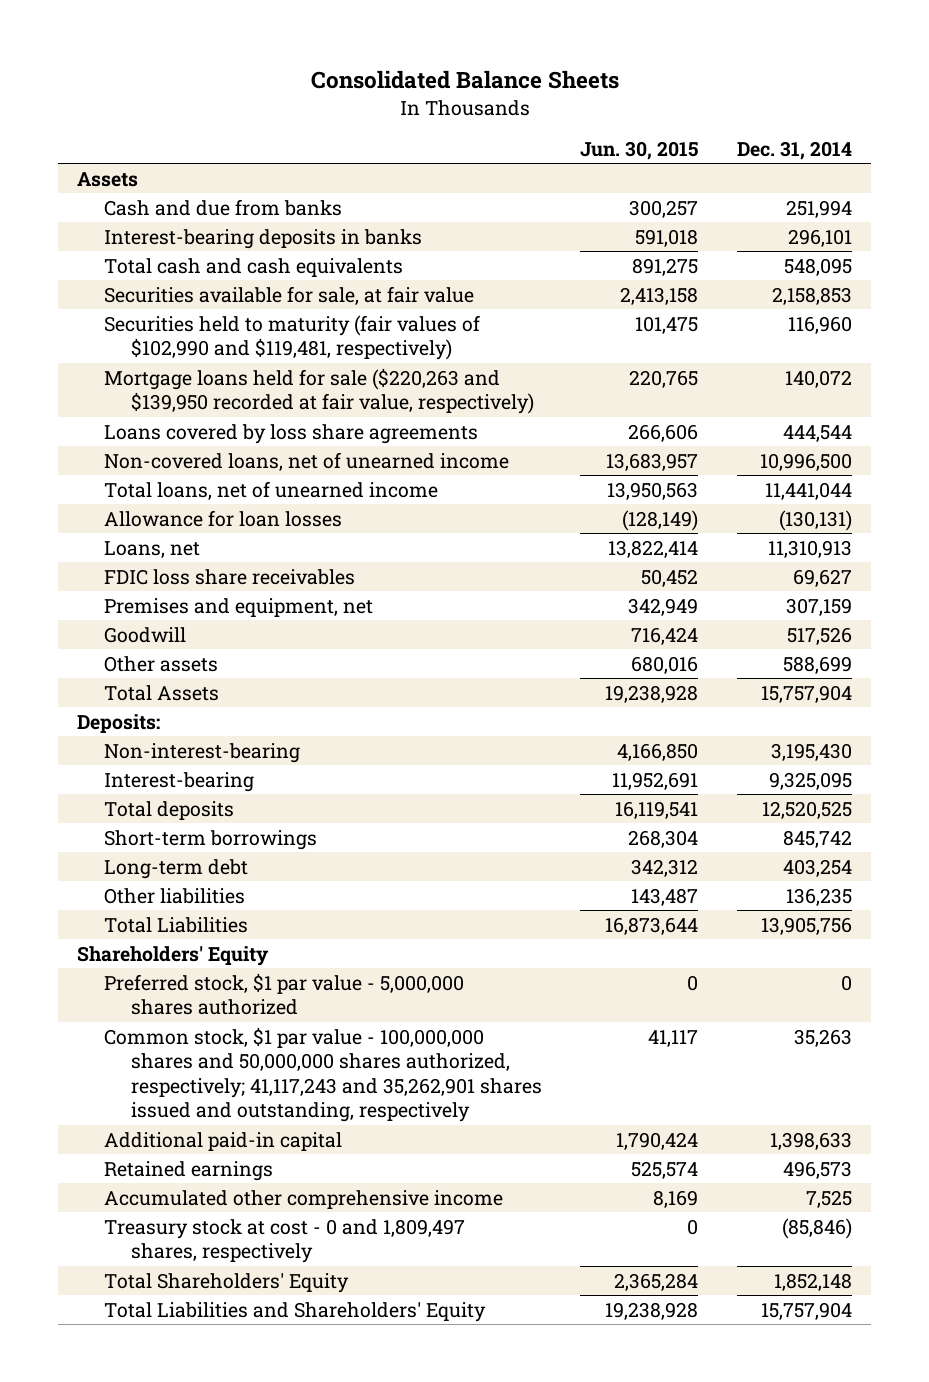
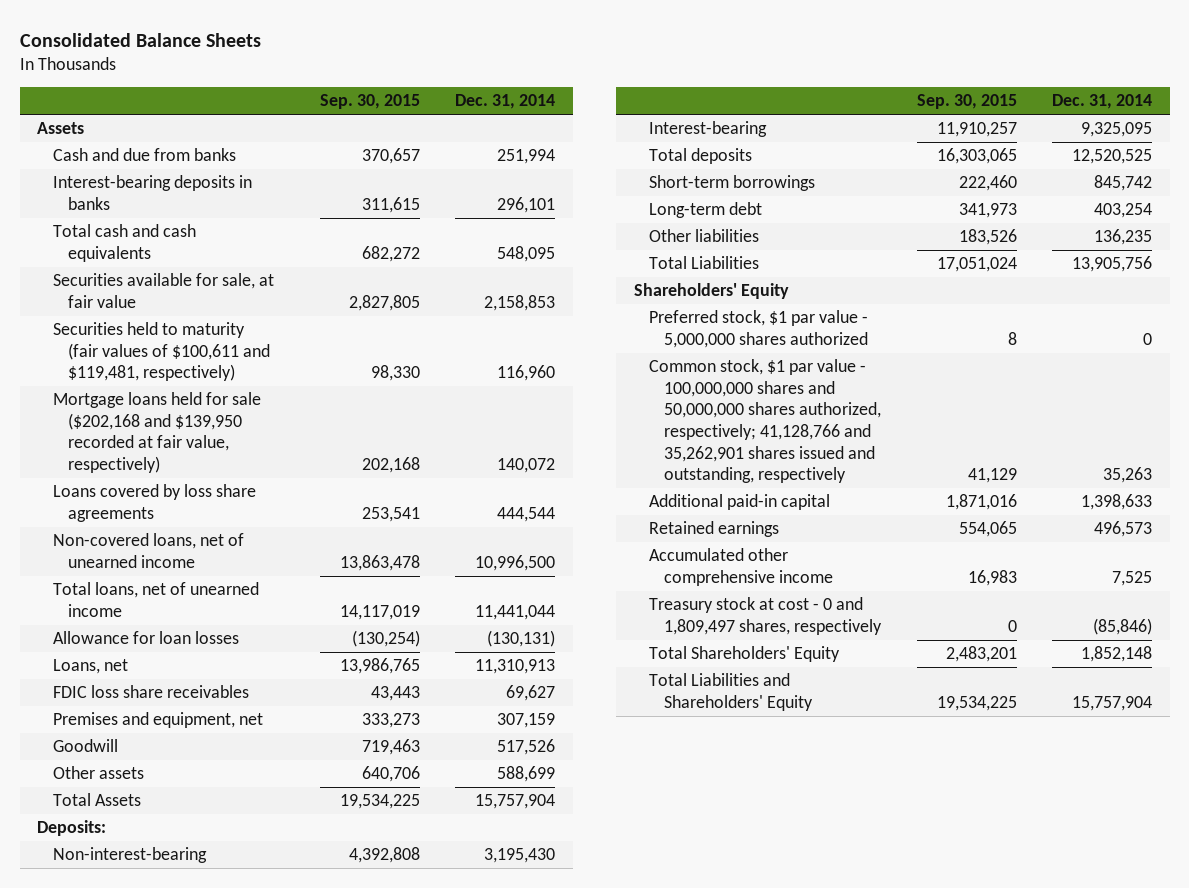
- | Jun. 30, 2015 | Dec. 31, 2014
+ | Sep. 30, 2015 | Dec. 31, 2014
- Securities held to maturity (fair values of $102,990 and $119,481, respectively) | 101,475 | 116,960
- Mortgage loans held for sale ($220,263 and $139,950 recorded at fair value, respectively) | 220,765 | 140,072
+ Securities held to maturity (fair values of $100,611 and $119,481, respectively) | 98,330 | 116,960
+ Mortgage loans held for sale ($202,168 and $139,950 recorded at fair value, respectively) | 202,168 | 140,072
- Common stock, $1 par value - 100,000,000 shares and 50,000,000 shares authorized, respectively; 41,117,243 and 35,262,901 shares issued and outstanding, respectively | 41,117 | 35,263
+ Common stock, $1 par value - 100,000,000 shares and 50,000,000 shares authorized, respectively; 41,128,766 and 35,262,901 shares issued and outstanding, respectively | 41,129 | 35,263

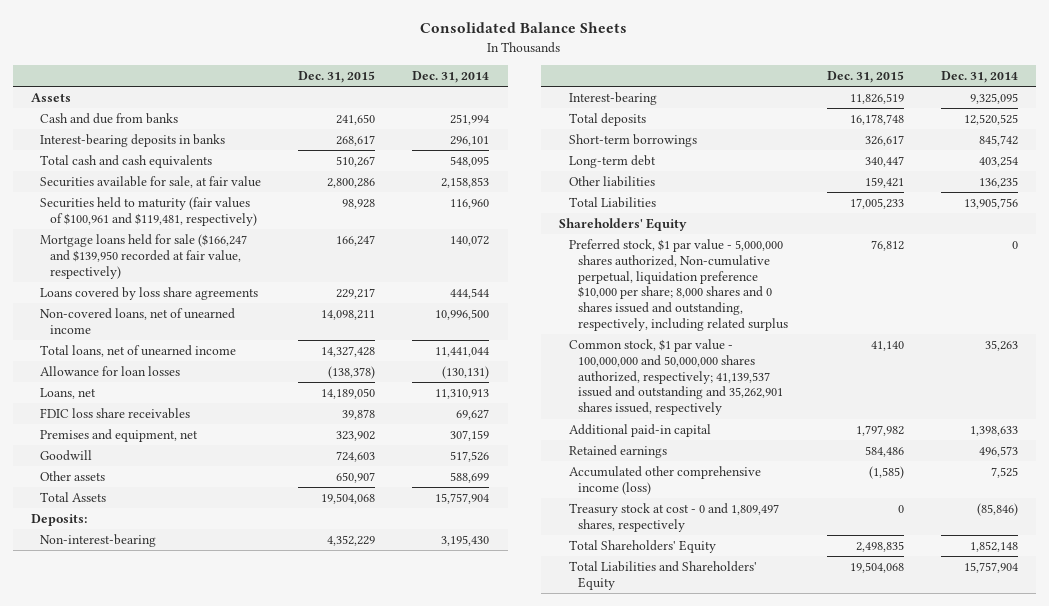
- | Sep. 30, 2015 | Dec. 31, 2014
+ | Dec. 31, 2015 | Dec. 31, 2014
- Securities held to maturity (fair values of $100,611 and $119,481, respectively) | 98,330 | 116,960
- Mortgage loans held for sale ($202,168 and $139,950 recorded at fair value, respectively) | 202,168 | 140,072
+ Securities held to maturity (fair values of $100,961 and $119,481, respectively) | 98,928 | 116,960
+ Mortgage loans held for sale ($166,247 and $139,950 recorded at fair value, respectively) | 166,247 | 140,072
- Preferred stock, $1 par value - 5,000,000 shares authorized | 8 | 0
- Common stock, $1 par value - 100,000,000 shares and 50,000,000 shares authorized, respectively; 41,128,766 and 35,262,901 shares issued and outstanding, respectively | 41,129 | 35,263
+ Preferred stock, $1 par value - 5,000,000 shares authorized, Non-cumulative perpetual, liquidation preference $10,000 per share; 8,000 shares and 0 shares issued and outstanding, respectively, including related surplus | 76,812 | 0
+ Common stock, $1 par value - 100,000,000 and 50,000,000 shares authorized, respectively; 41,139,537 issued and outstanding and 35,262,901 shares issued, respectively | 41,140 | 35,263
- Accumulated other comprehensive income | 16,983 | 7,525
+ Accumulated other comprehensive income (loss) | (1,585) | 7,525

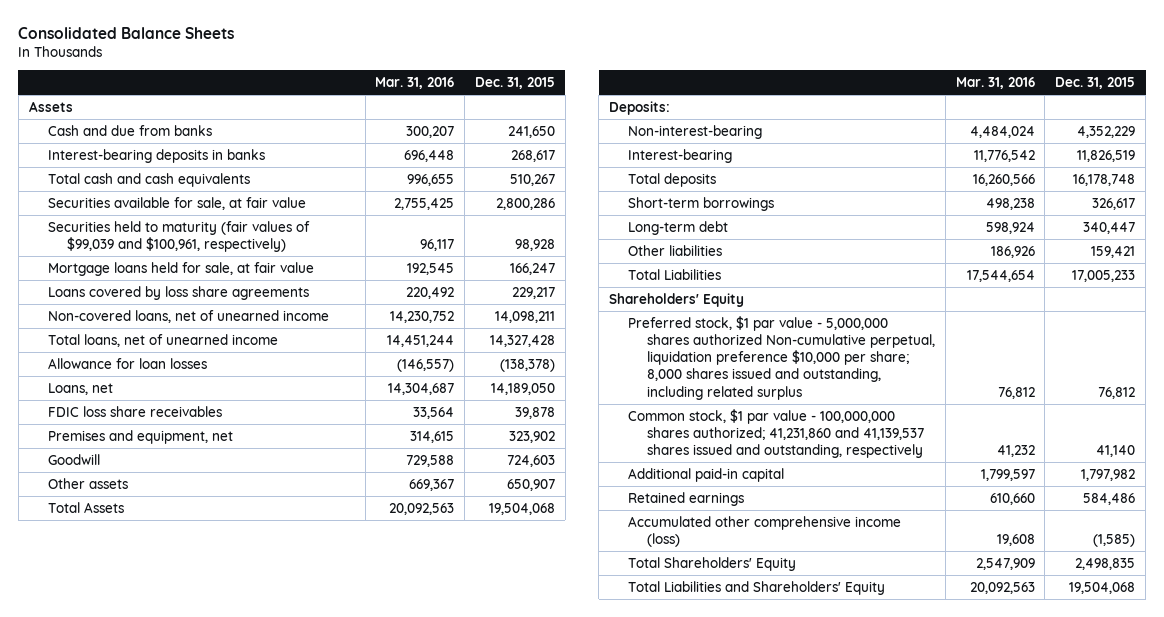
- | Dec. 31, 2015 | Dec. 31, 2014
+ | Mar. 31, 2016 | Dec. 31, 2015
- Securities held to maturity (fair values of $100,961 and $119,481, respectively) | 98,928 | 116,960
- Mortgage loans held for sale ($166,247 and $139,950 recorded at fair value, respectively) | 166,247 | 140,072
+ Securities held to maturity (fair values of $99,039 and $100,961, respectively) | 96,117 | 98,928
+ Mortgage loans held for sale, at fair value | 192,545 | 166,247
- Preferred stock, $1 par value - 5,000,000 shares authorized, Non-cumulative perpetual, liquidation preference $10,000 per share; 8,000 shares and 0 shares issued and outstanding, respectively, including related surplus | 76,812 | 0
- Common stock, $1 par value - 100,000,000 and 50,000,000 shares authorized, respectively; 41,139,537 issued and outstanding and 35,262,901 shares issued, respectively | 41,140 | 35,263
+ Preferred stock, $1 par value - 5,000,000 shares authorized Non-cumulative perpetual, liquidation preference $10,000 per share; 8,000 shares issued and outstanding, including related surplus | 76,812 | 76,812
+ Common stock, $1 par value - 100,000,000 shares authorized; 41,231,860 and 41,139,537 shares issued and outstanding, respectively | 41,232 | 41,140
- Treasury stock at cost - 0 and 1,809,497 shares, respectively | 0 | (85,846)

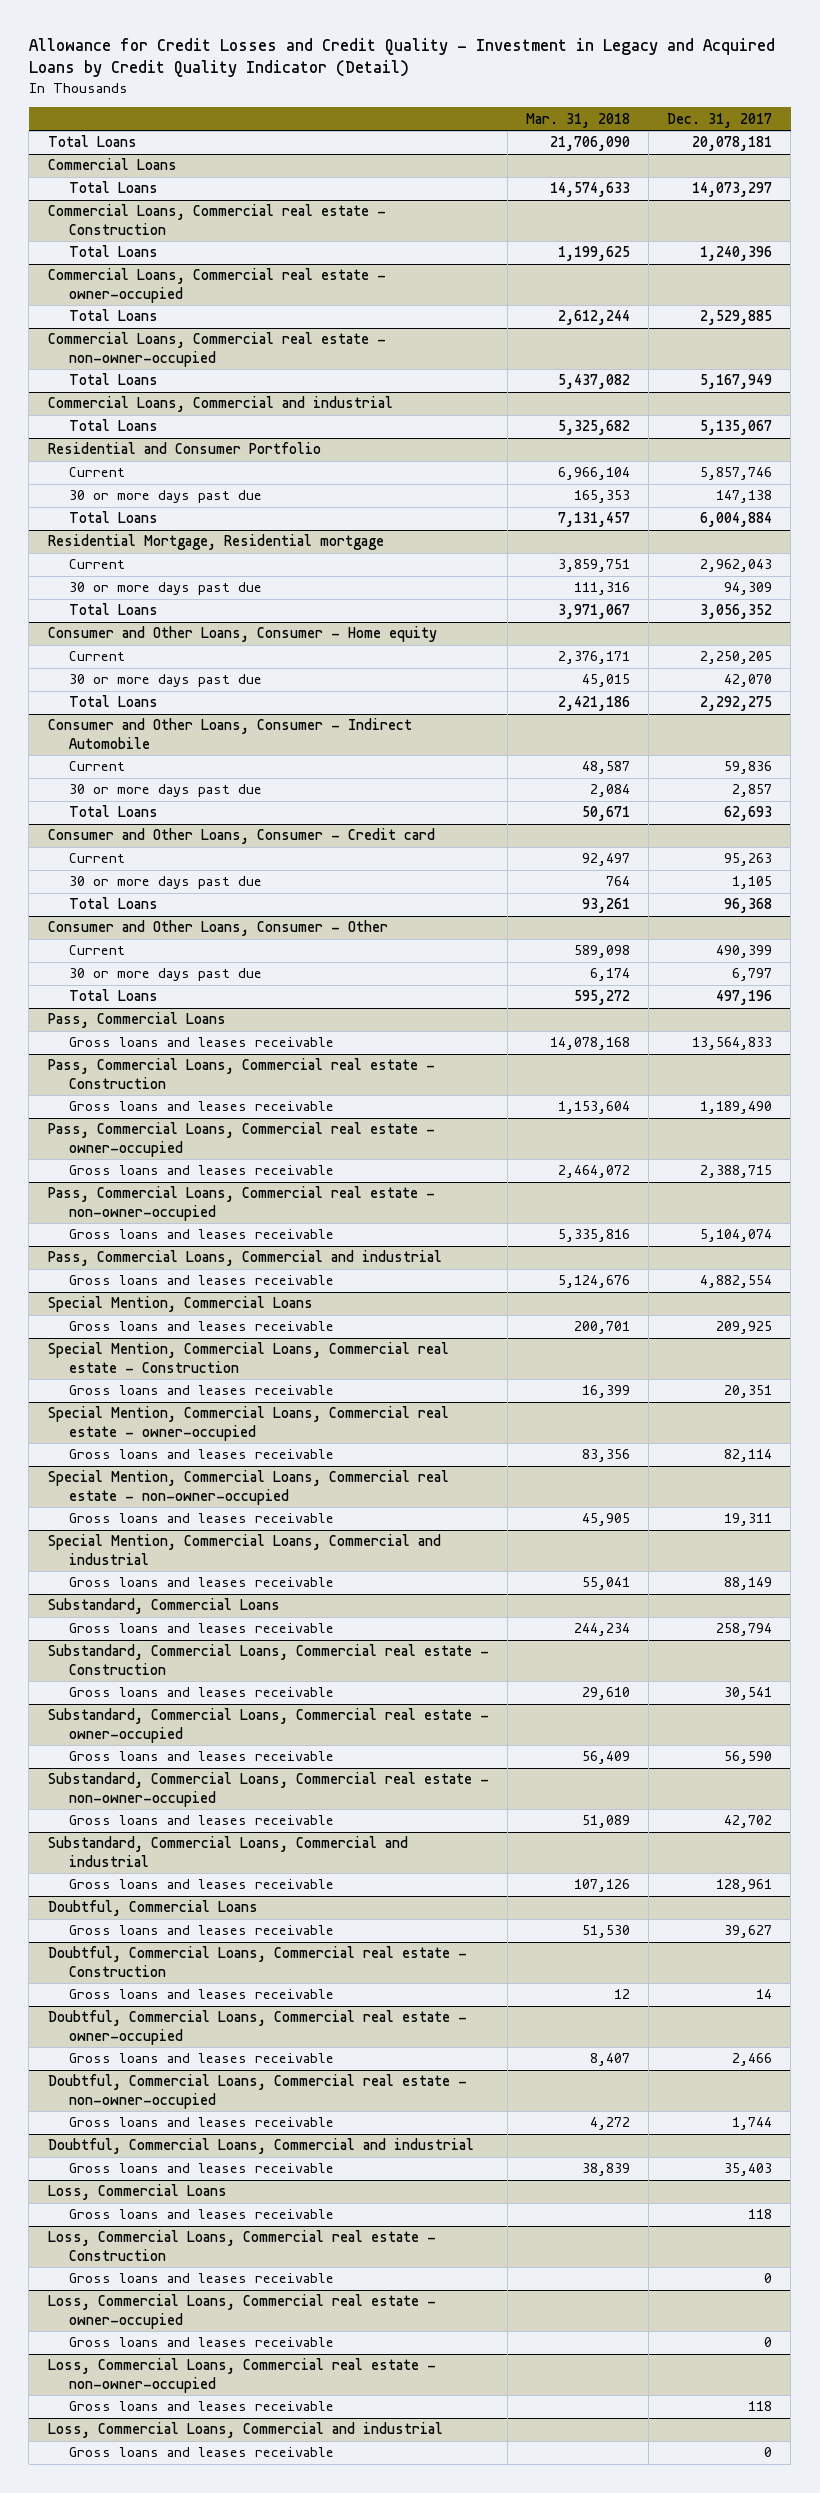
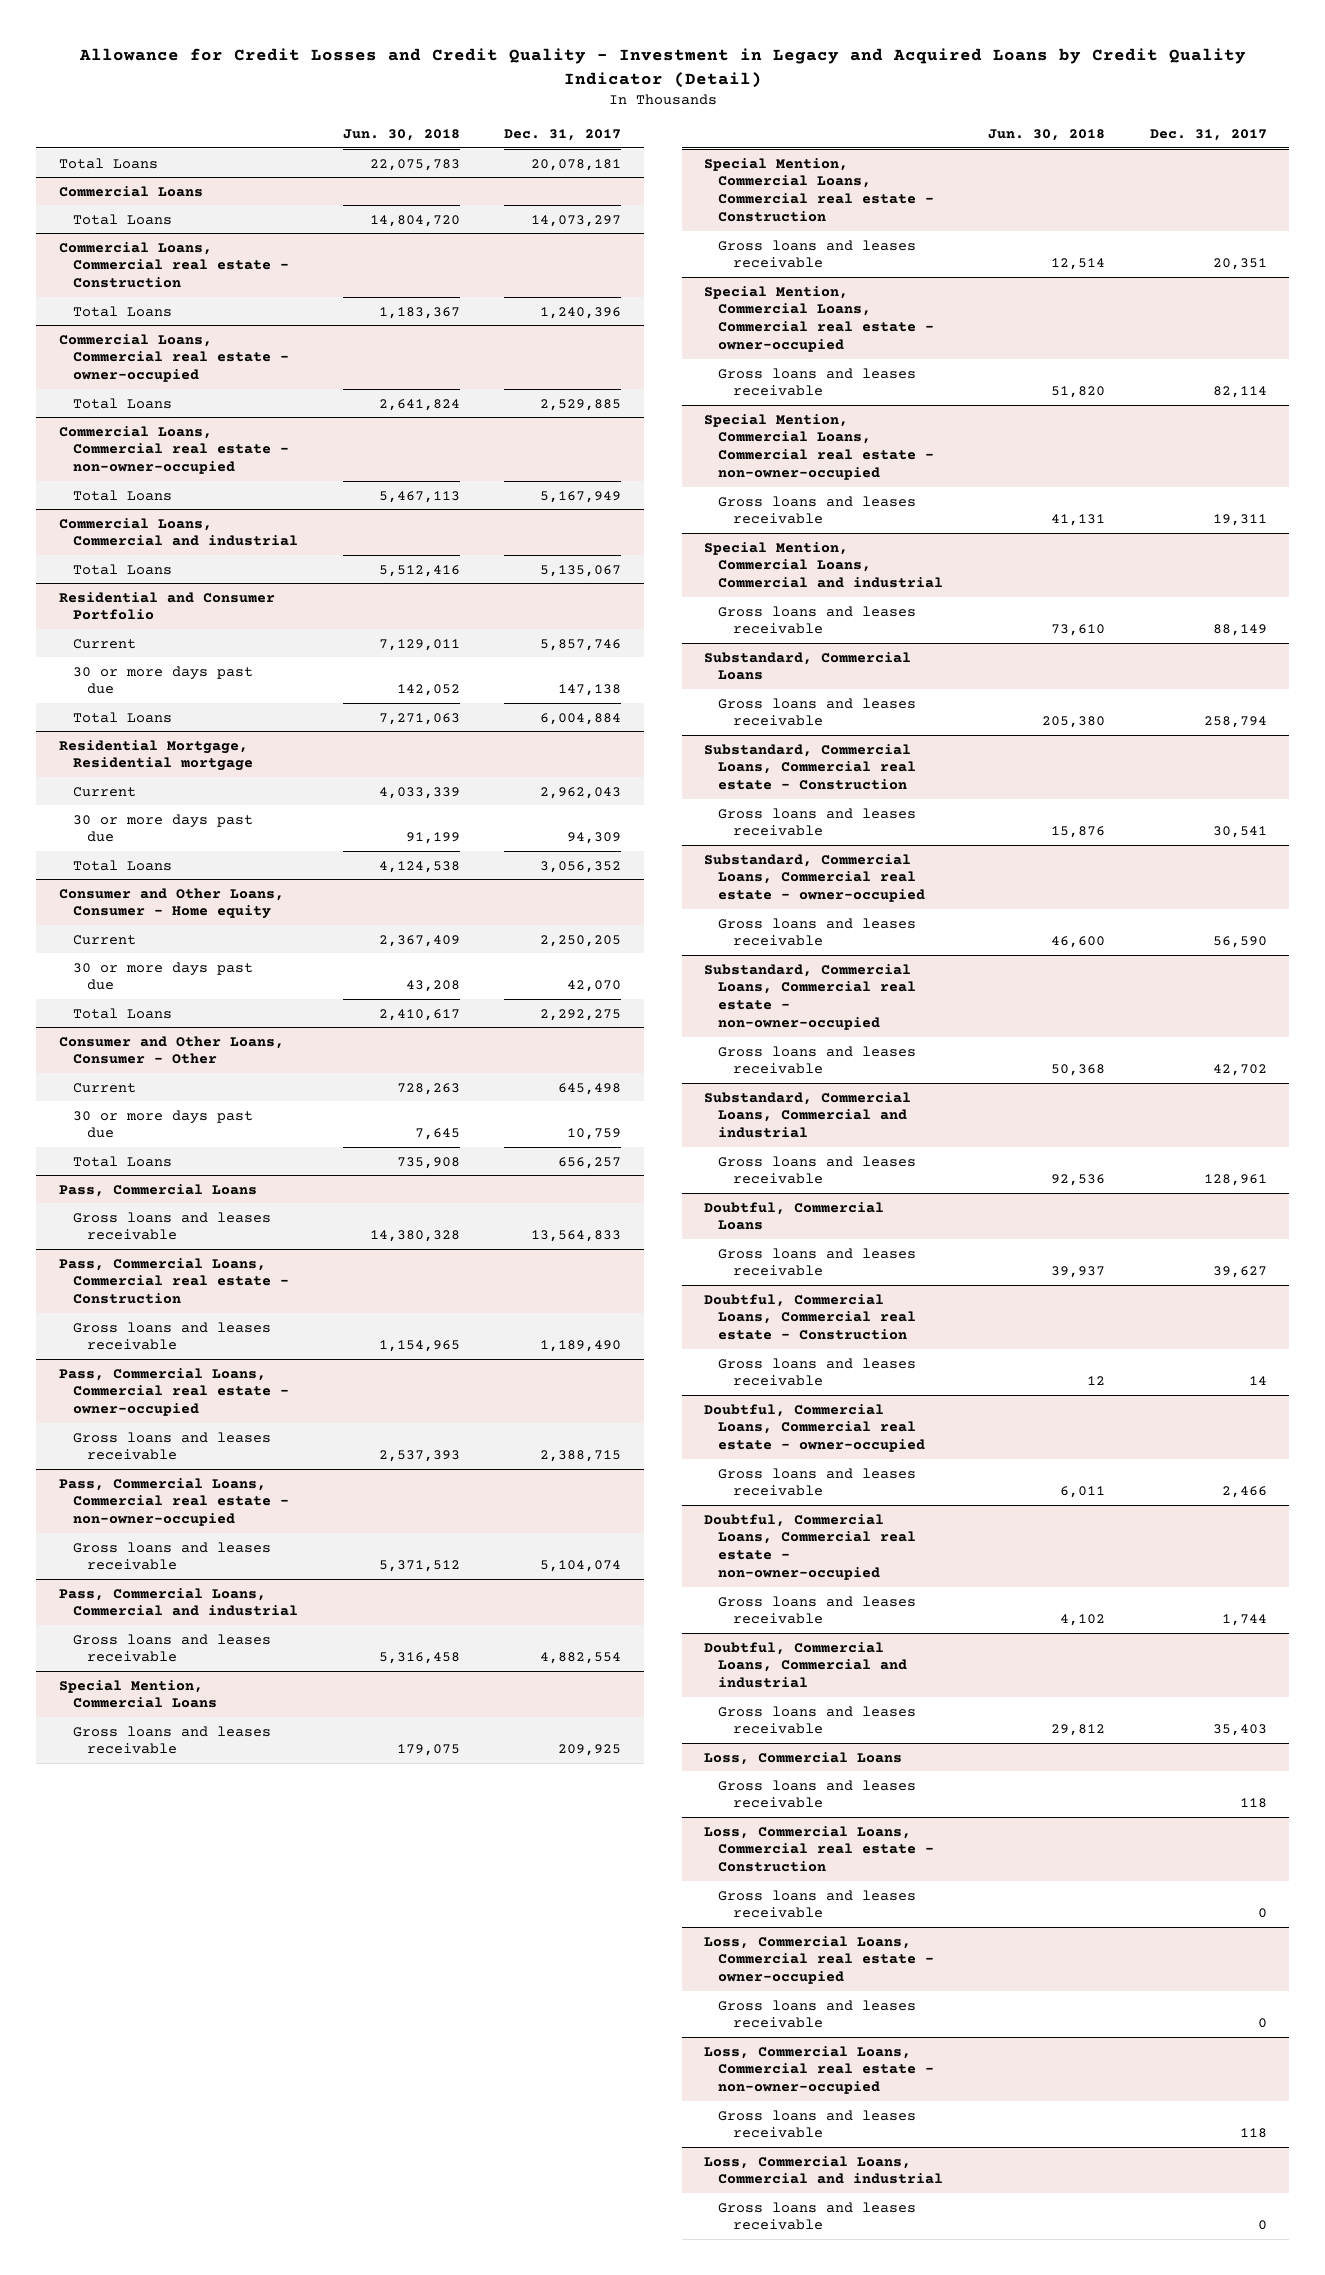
- | Mar. 31, 2018 | Dec. 31, 2017
+ | Jun. 30, 2018 | Dec. 31, 2017
- Consumer and Other Loans, Consumer - Indirect Automobile
- Current | 48,587 | 59,836
- 30 or more days past due | 2,084 | 2,857
- Total Loans | 50,671 | 62,693
- Consumer and Other Loans, Consumer - Credit card
- Current | 92,497 | 95,263
- 30 or more days past due | 764 | 1,105
- Total Loans | 93,261 | 96,368
@ Consumer and Other Loans, Consumer - Other
- Current | 589,098 | 490,399
- 30 or more days past due | 6,174 | 6,797
- Total Loans | 595,272 | 497,196
+ Current | 728,263 | 645,498
+ 30 or more days past due | 7,645 | 10,759
+ Total Loans | 735,908 | 656,257

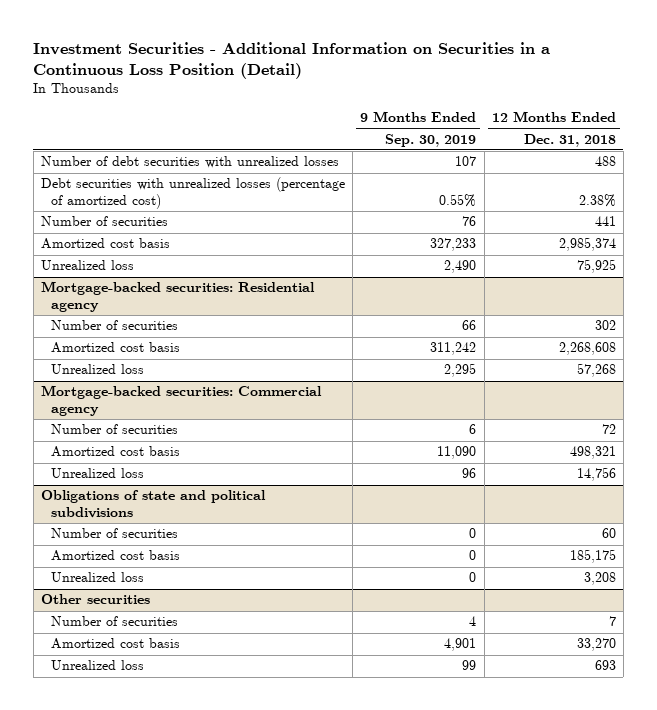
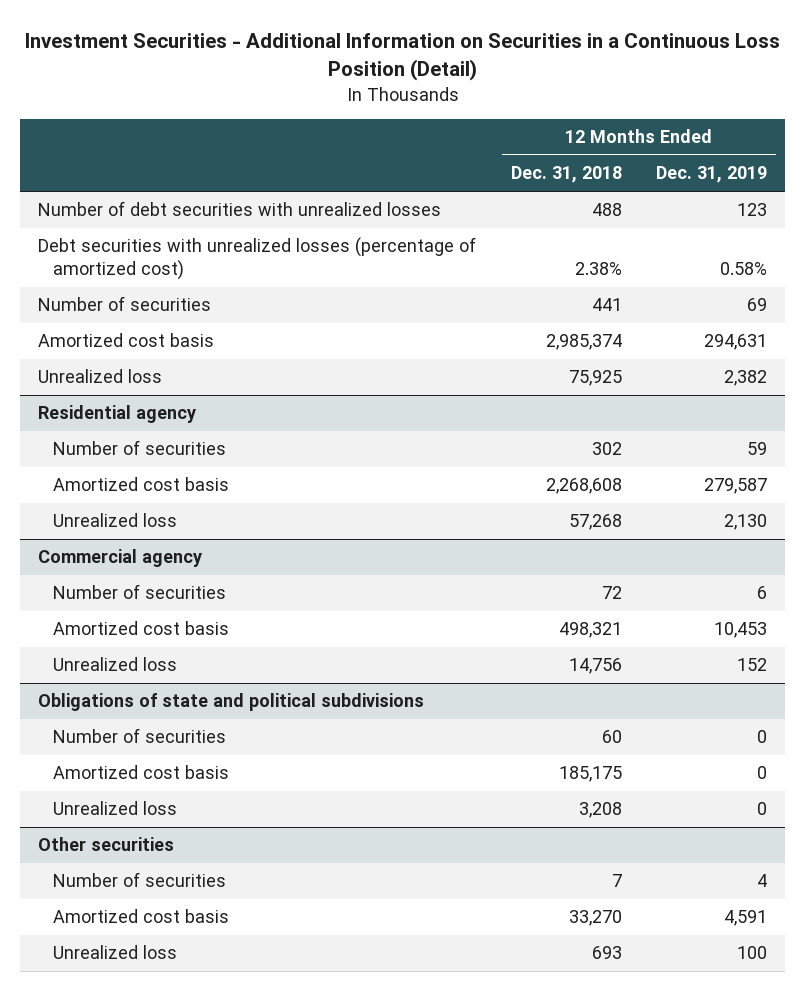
- | 9 Months Ended Sep. 30, 2019 | 12 Months Ended Dec. 31, 2018
+ | 12 Months Ended Dec. 31, 2018 | 12 Months Ended Dec. 31, 2019
- Mortgage-backed securities: Residential agency
+ Residential agency
- Mortgage-backed securities: Commercial agency
+ Commercial agency

